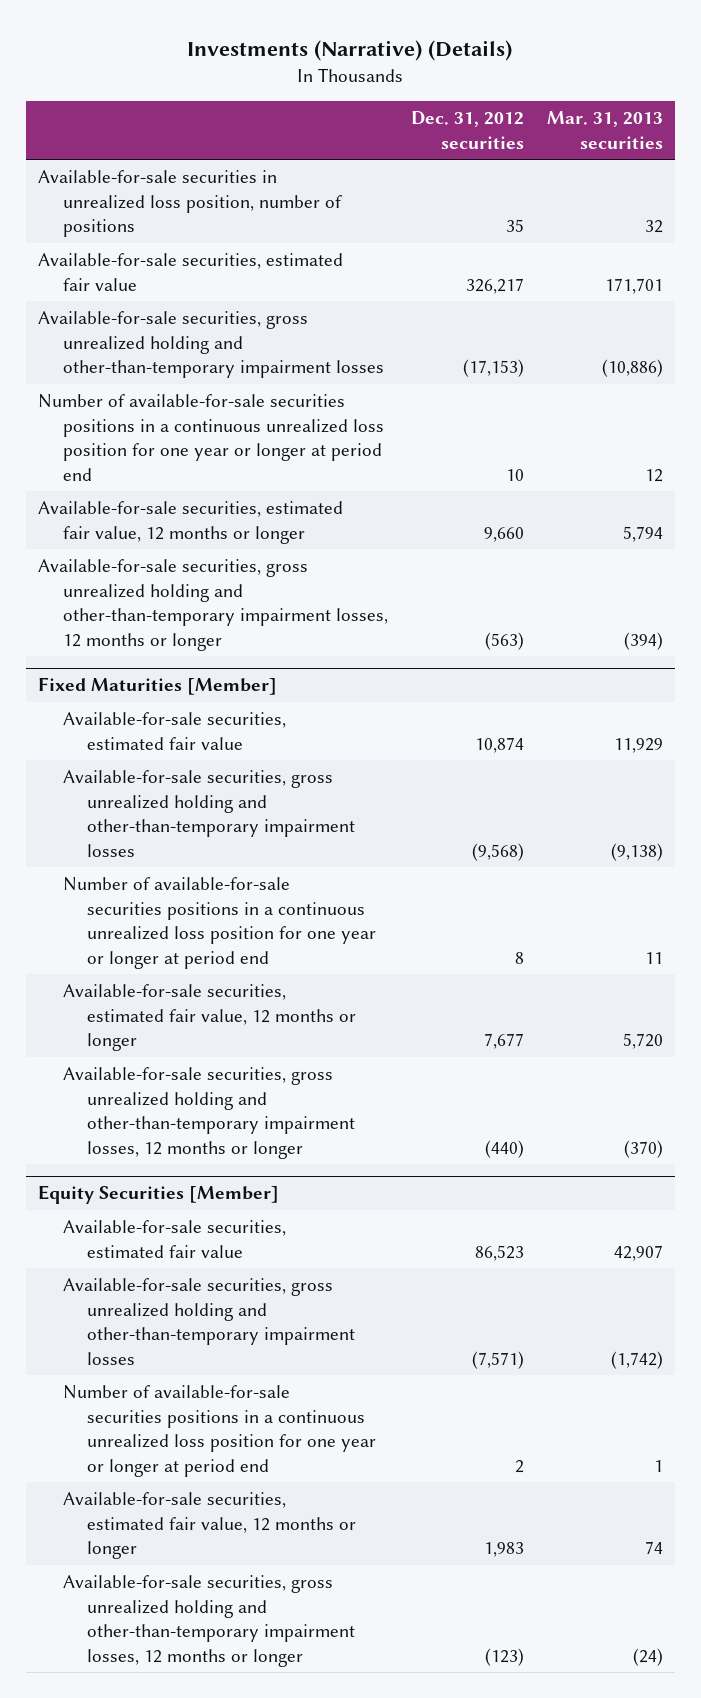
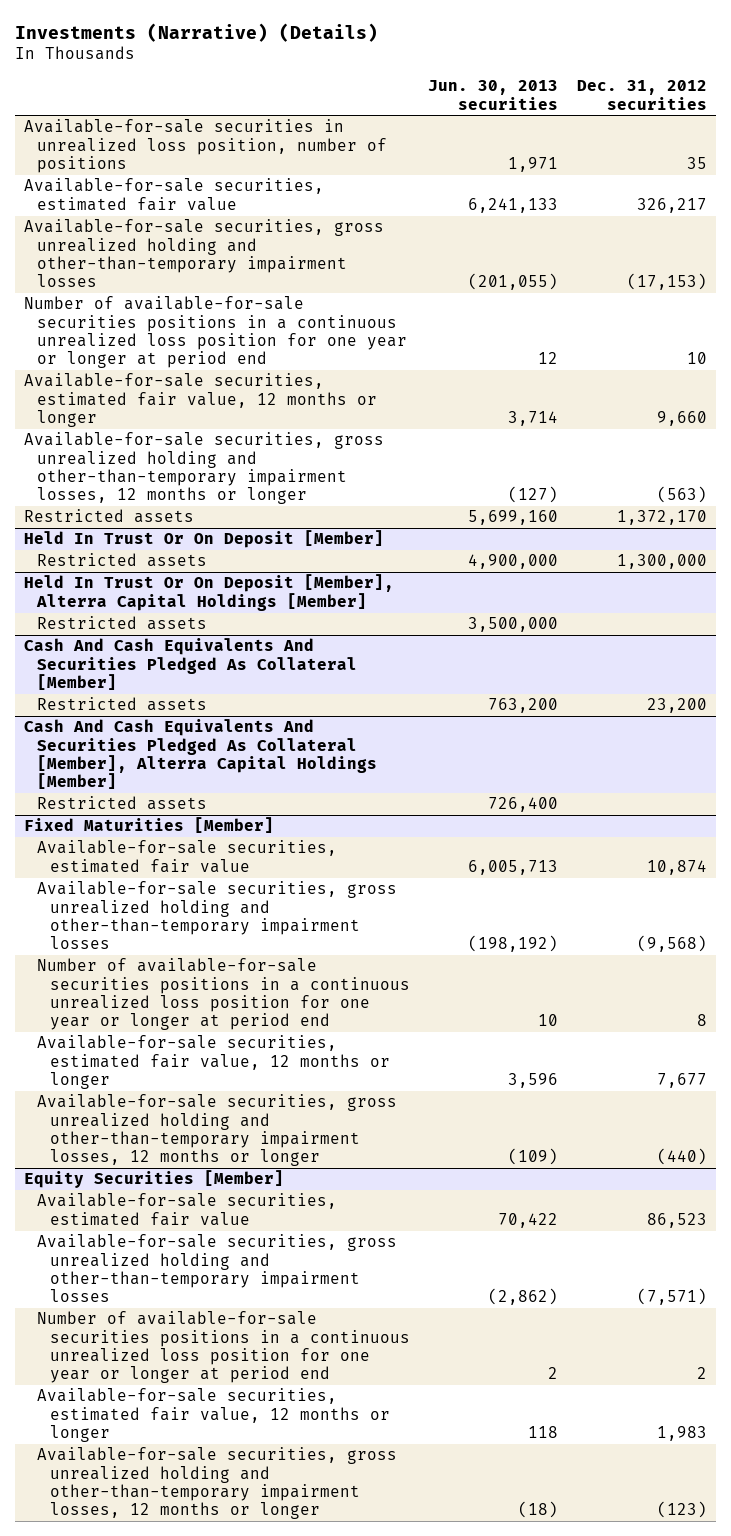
- | Dec. 31, 2012 securities | Mar. 31, 2013 securities
+ | Jun. 30, 2013 securities | Dec. 31, 2012 securities
+ Restricted assets | 5,699,160 | 1,372,170
+ Held In Trust Or On Deposit [Member]
+ Restricted assets | 4,900,000 | 1,300,000
+ Held In Trust Or On Deposit [Member], Alterra Capital Holdings [Member]
+ Restricted assets | 3,500,000 |
+ Cash And Cash Equivalents And Securities Pledged As Collateral [Member]
+ Restricted assets | 763,200 | 23,200
+ Cash And Cash Equivalents And Securities Pledged As Collateral [Member], Alterra Capital Holdings [Member]
+ Restricted assets | 726,400 |

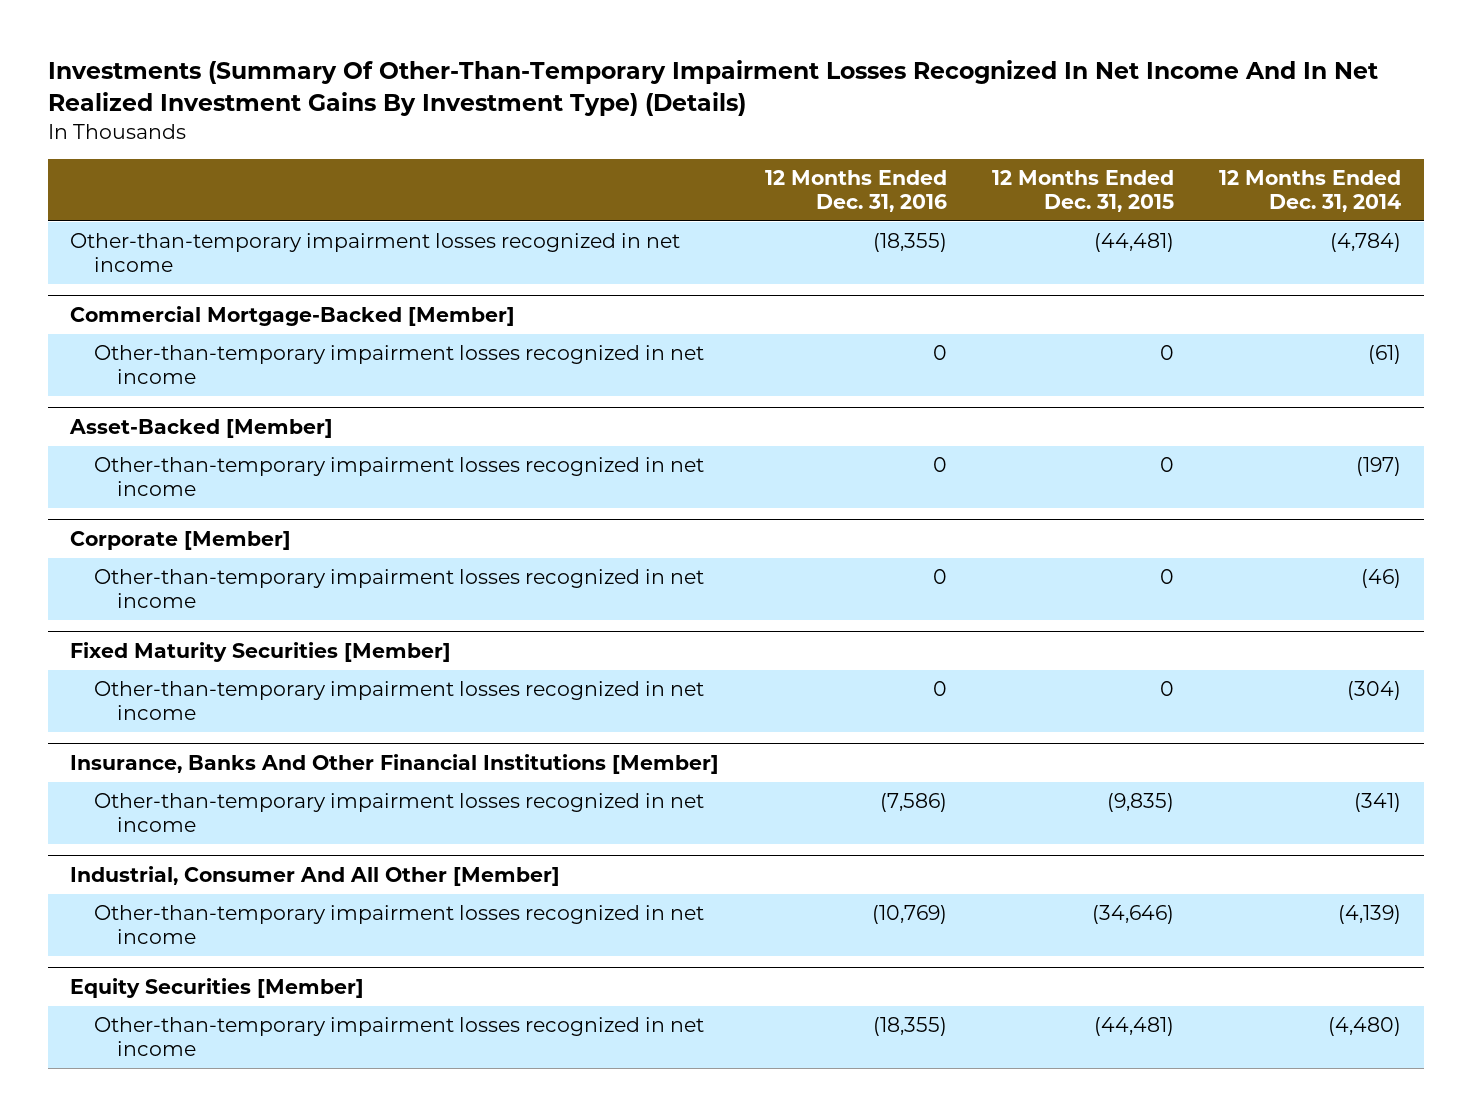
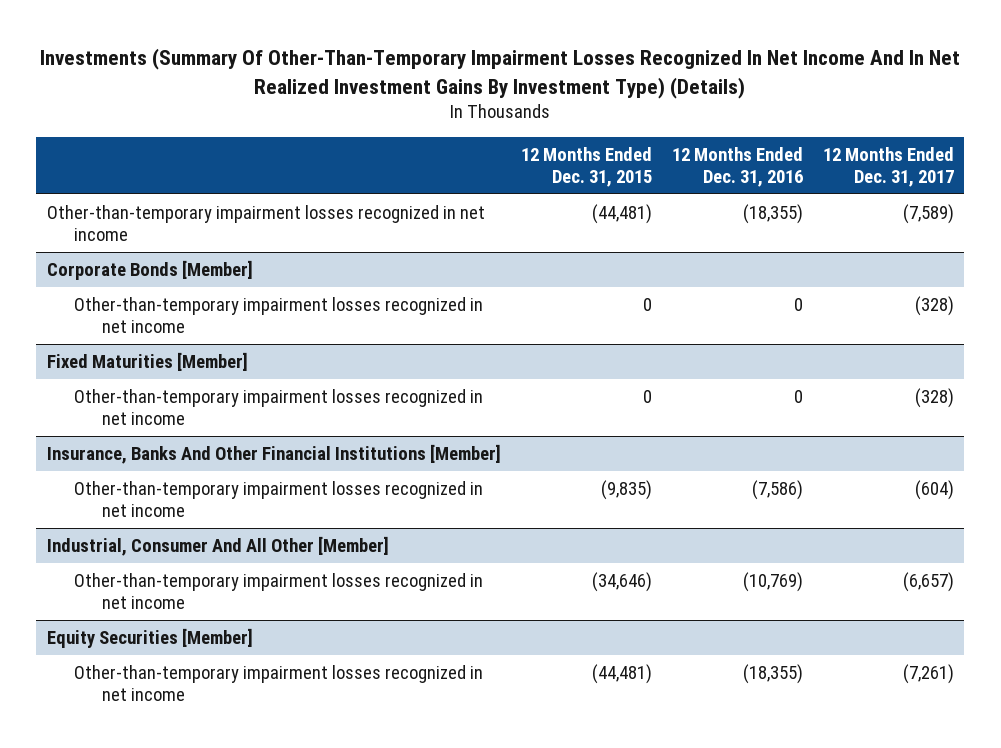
- | 12 Months Ended Dec. 31, 2016 | 12 Months Ended Dec. 31, 2015 | 12 Months Ended Dec. 31, 2014
+ | 12 Months Ended Dec. 31, 2015 | 12 Months Ended Dec. 31, 2016 | 12 Months Ended Dec. 31, 2017
- Commercial Mortgage-Backed [Member]
- Other-than-temporary impairment losses recognized in net income | 0 | 0 | (61)
- Asset-Backed [Member]
- Other-than-temporary impairment losses recognized in net income | 0 | 0 | (197)
- Corporate [Member]
+ Corporate Bonds [Member]
- Fixed Maturity Securities [Member]
+ Fixed Maturities [Member]

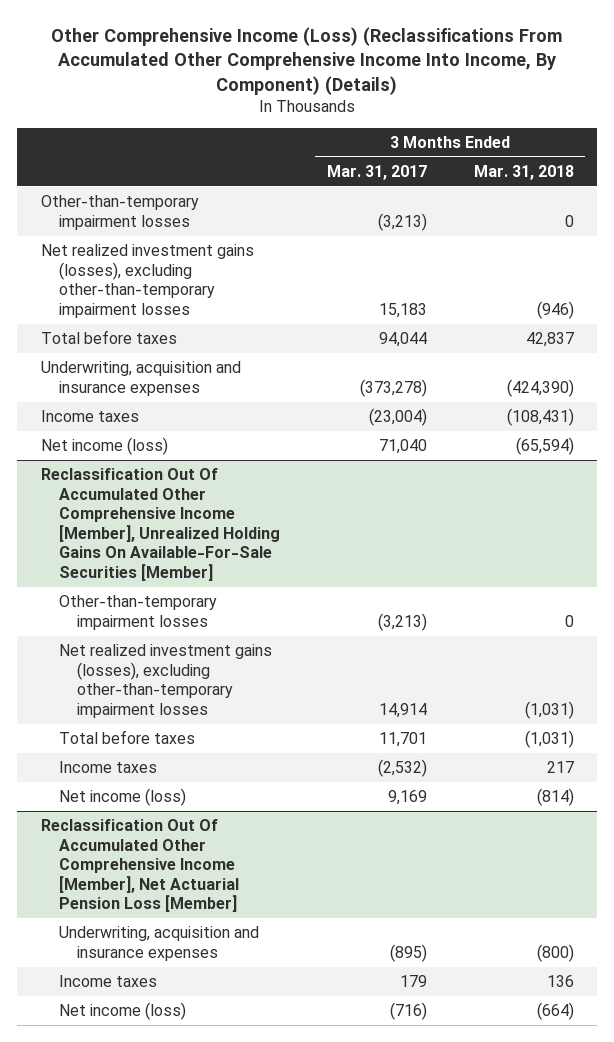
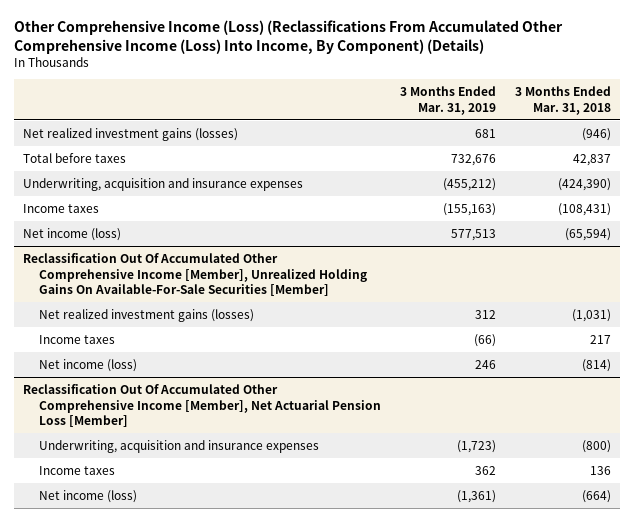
- Other Comprehensive Income (Loss) (Reclassifications From Accumulated Other Comprehensive Income Into Income, By Component) (Details)
+ Other Comprehensive Income (Loss) (Reclassifications From Accumulated Other Comprehensive Income (Loss) Into Income, By Component) (Details)
- | 3 Months Ended Mar. 31, 2017 | 3 Months Ended Mar. 31, 2018
+ | 3 Months Ended Mar. 31, 2019 | 3 Months Ended Mar. 31, 2018
- Other-than-temporary impairment losses | (3,213) | 0
- Net realized investment gains (losses), excluding other-than-temporary impairment losses | 15,183 | (946)
+ Net realized investment gains (losses) | 681 | (946)
@ Reclassification Out Of Accumulated Other Comprehensive Income [Member], Unrealized Holding Gains On Available-For-Sale Securities [Member]
- Other-than-temporary impairment losses | (3,213) | 0
- Net realized investment gains (losses), excluding other-than-temporary impairment losses | 14,914 | (1,031)
- Total before taxes | 11,701 | (1,031)
+ Net realized investment gains (losses) | 312 | (1,031)

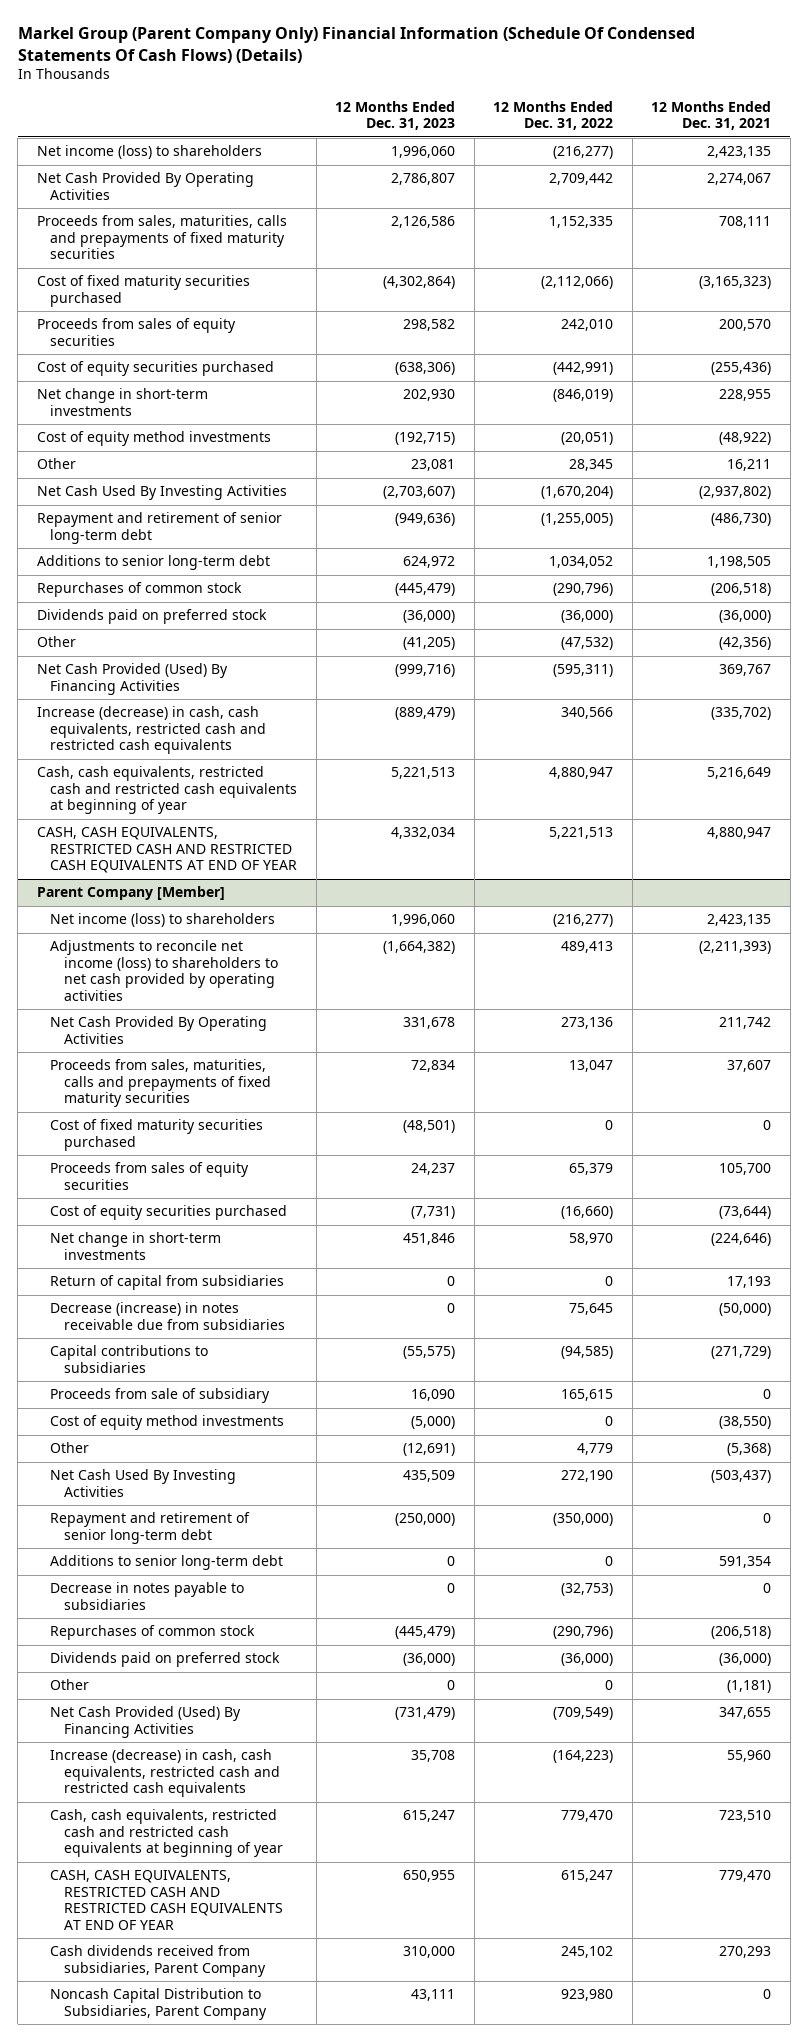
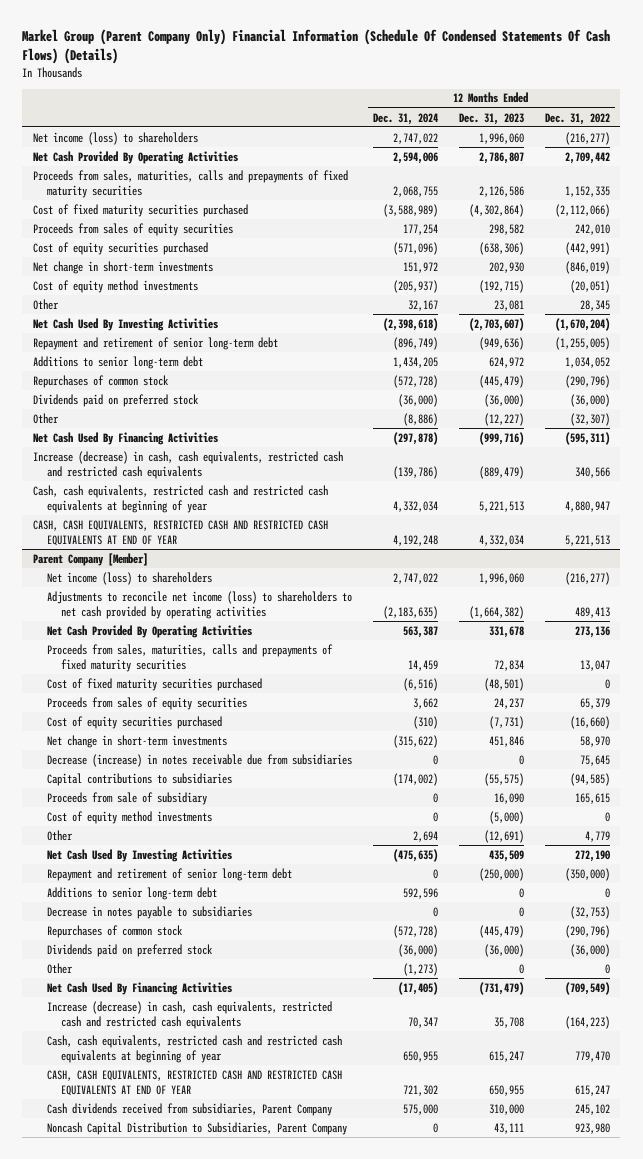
- | 12 Months Ended Dec. 31, 2023 | 12 Months Ended Dec. 31, 2022 | 12 Months Ended Dec. 31, 2021
+ | 12 Months Ended Dec. 31, 2024 | 12 Months Ended Dec. 31, 2023 | 12 Months Ended Dec. 31, 2022
- Other | (41,205) | (47,532) | (42,356)
- Net Cash Provided (Used) By Financing Activities | (999,716) | (595,311) | 369,767
+ Other | (8,886) | (12,227) | (32,307)
+ Net Cash Used By Financing Activities | (297,878) | (999,716) | (595,311)
@ Parent Company [Member]
- Return of capital from subsidiaries | 0 | 0 | 17,193
- Net Cash Provided (Used) By Financing Activities | (731,479) | (709,549) | 347,655
+ Net Cash Used By Financing Activities | (17,405) | (731,479) | (709,549)

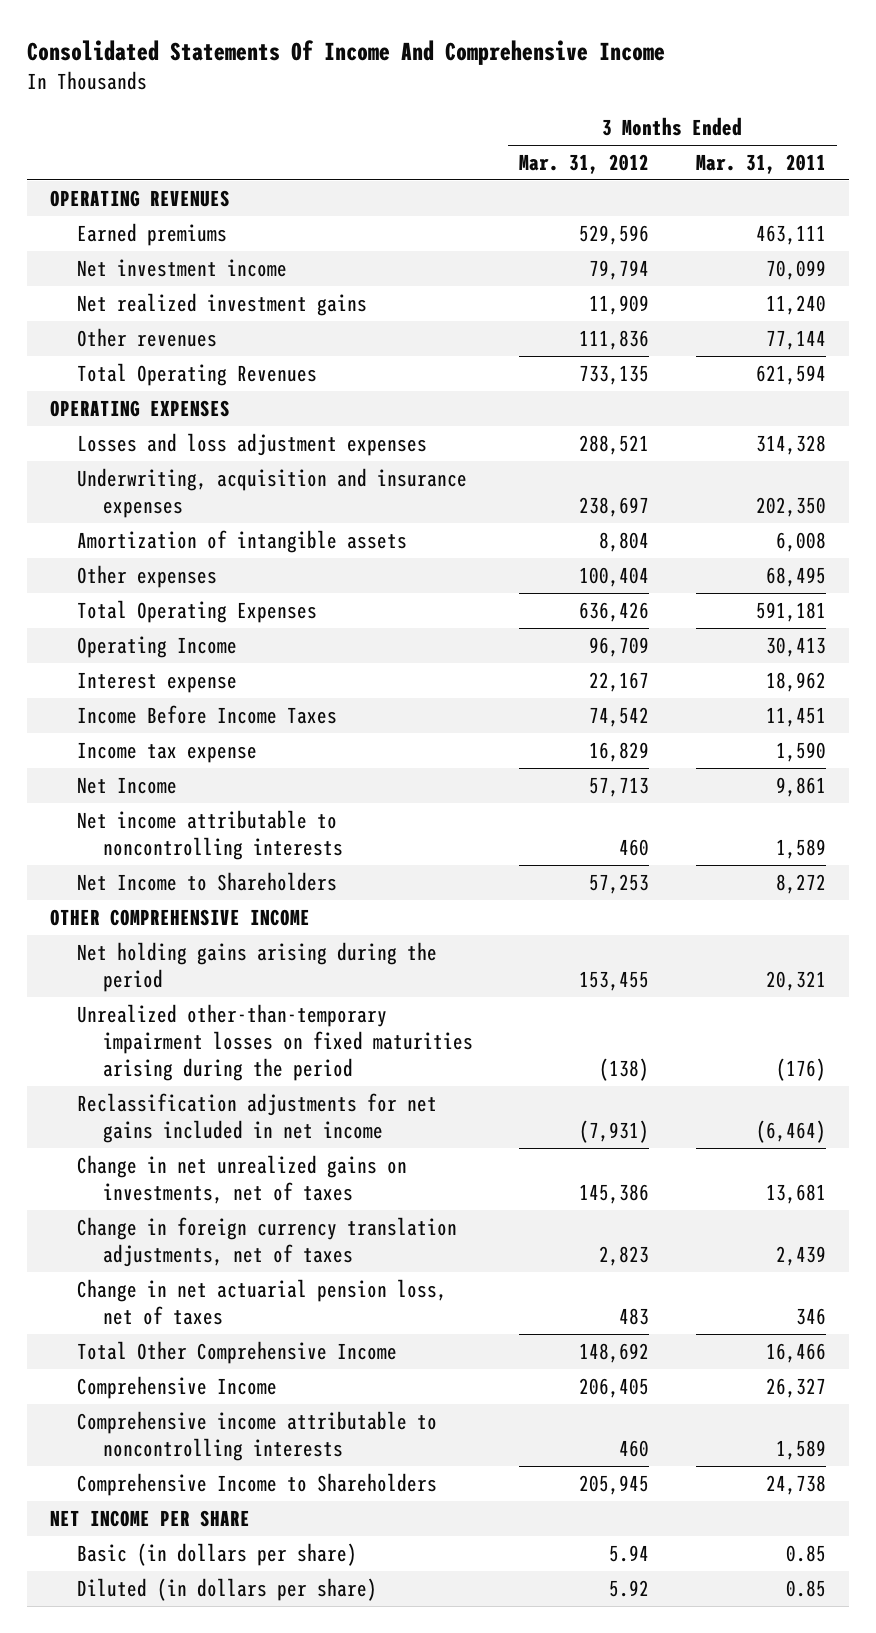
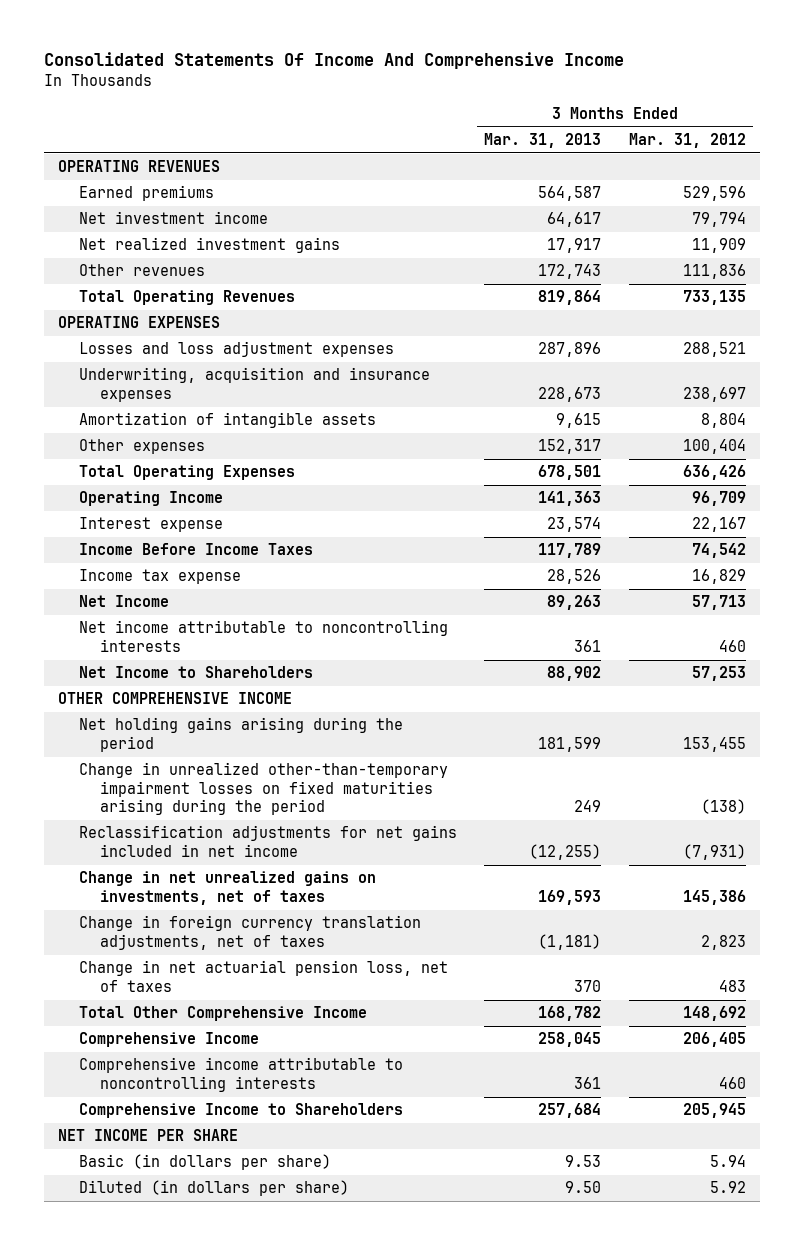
- | 3 Months Ended Mar. 31, 2012 | 3 Months Ended Mar. 31, 2011
+ | 3 Months Ended Mar. 31, 2013 | 3 Months Ended Mar. 31, 2012
- Unrealized other-than-temporary impairment losses on fixed maturities arising during the period | (138) | (176)
+ Change in unrealized other-than-temporary impairment losses on fixed maturities arising during the period | 249 | (138)

